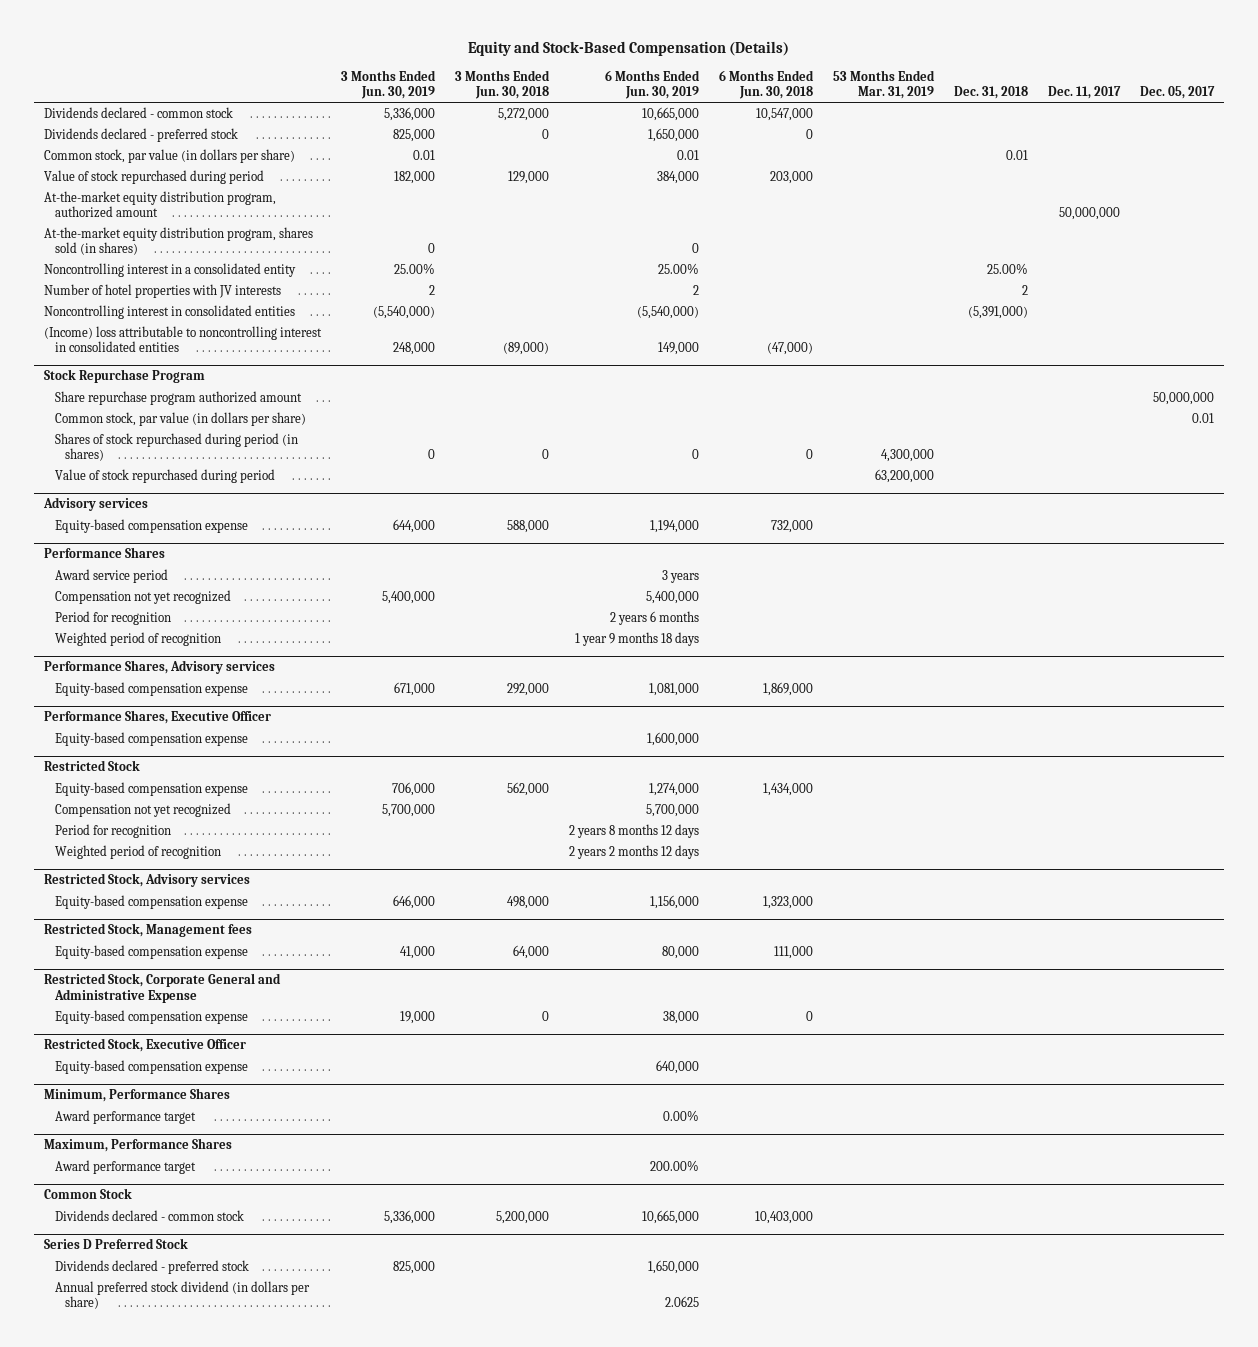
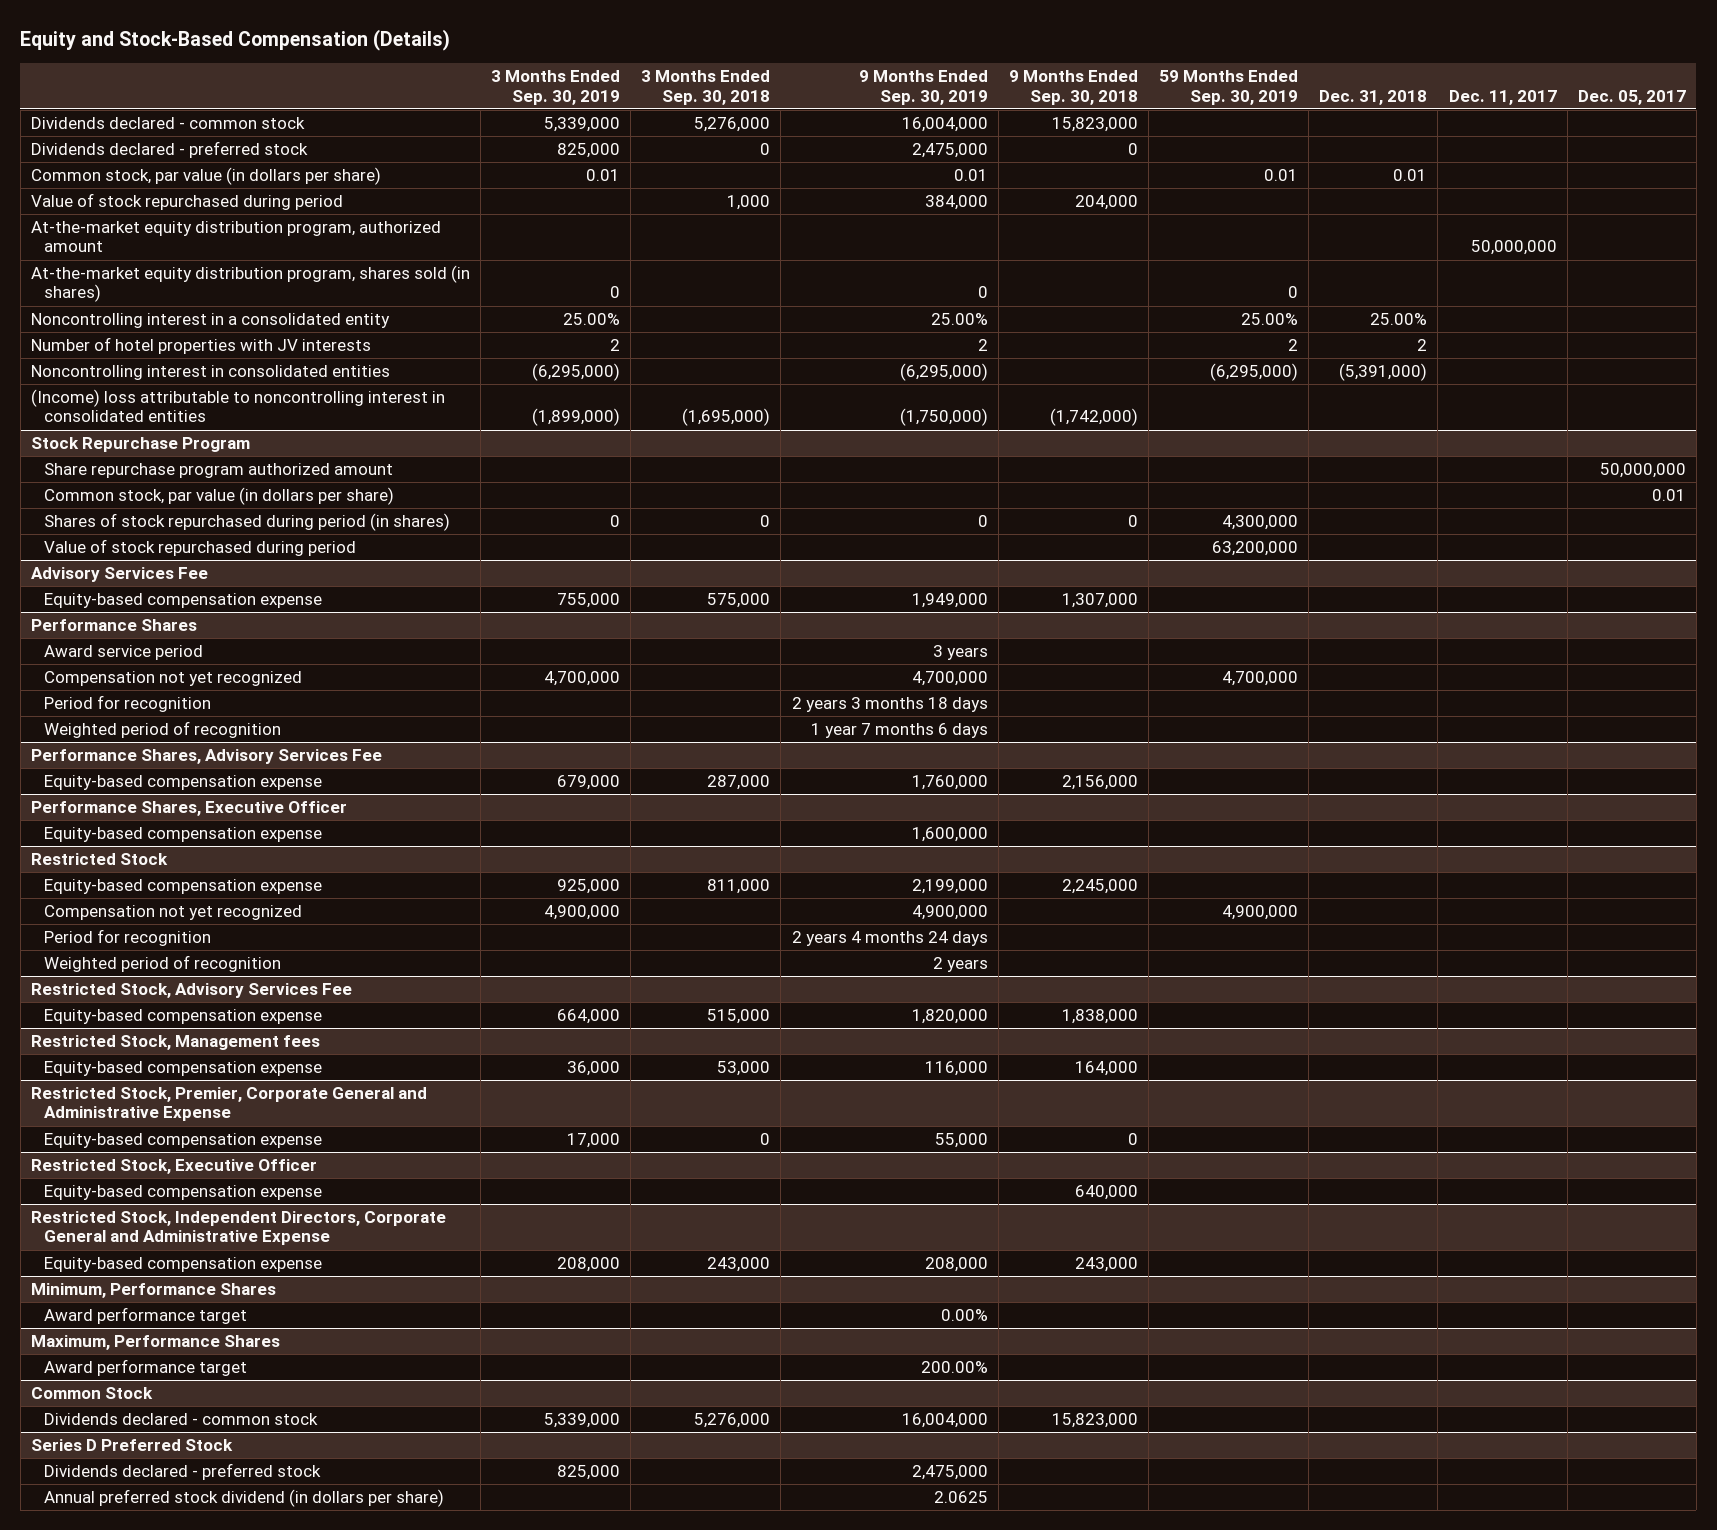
- | 3 Months Ended Jun. 30, 2019 | 3 Months Ended Jun. 30, 2018 | 6 Months Ended Jun. 30, 2019 | 6 Months Ended Jun. 30, 2018 | 53 Months Ended Mar. 31, 2019 | Dec. 31, 2018 | Dec. 11, 2017 | Dec. 05, 2017
+ | 3 Months Ended Sep. 30, 2019 | 3 Months Ended Sep. 30, 2018 | 9 Months Ended Sep. 30, 2019 | 9 Months Ended Sep. 30, 2018 | 59 Months Ended Sep. 30, 2019 | Dec. 31, 2018 | Dec. 11, 2017 | Dec. 05, 2017
- Advisory services
+ Advisory Services Fee
- Performance Shares, Advisory services
+ Performance Shares, Advisory Services Fee
- Restricted Stock, Advisory services
+ Restricted Stock, Advisory Services Fee
- Restricted Stock, Corporate General and Administrative Expense
+ Restricted Stock, Premier, Corporate General and Administrative Expense
+ Restricted Stock, Independent Directors, Corporate General and Administrative Expense
+ Equity-based compensation expense | 208,000 | 243,000 | 208,000 | 243,000 | | | |

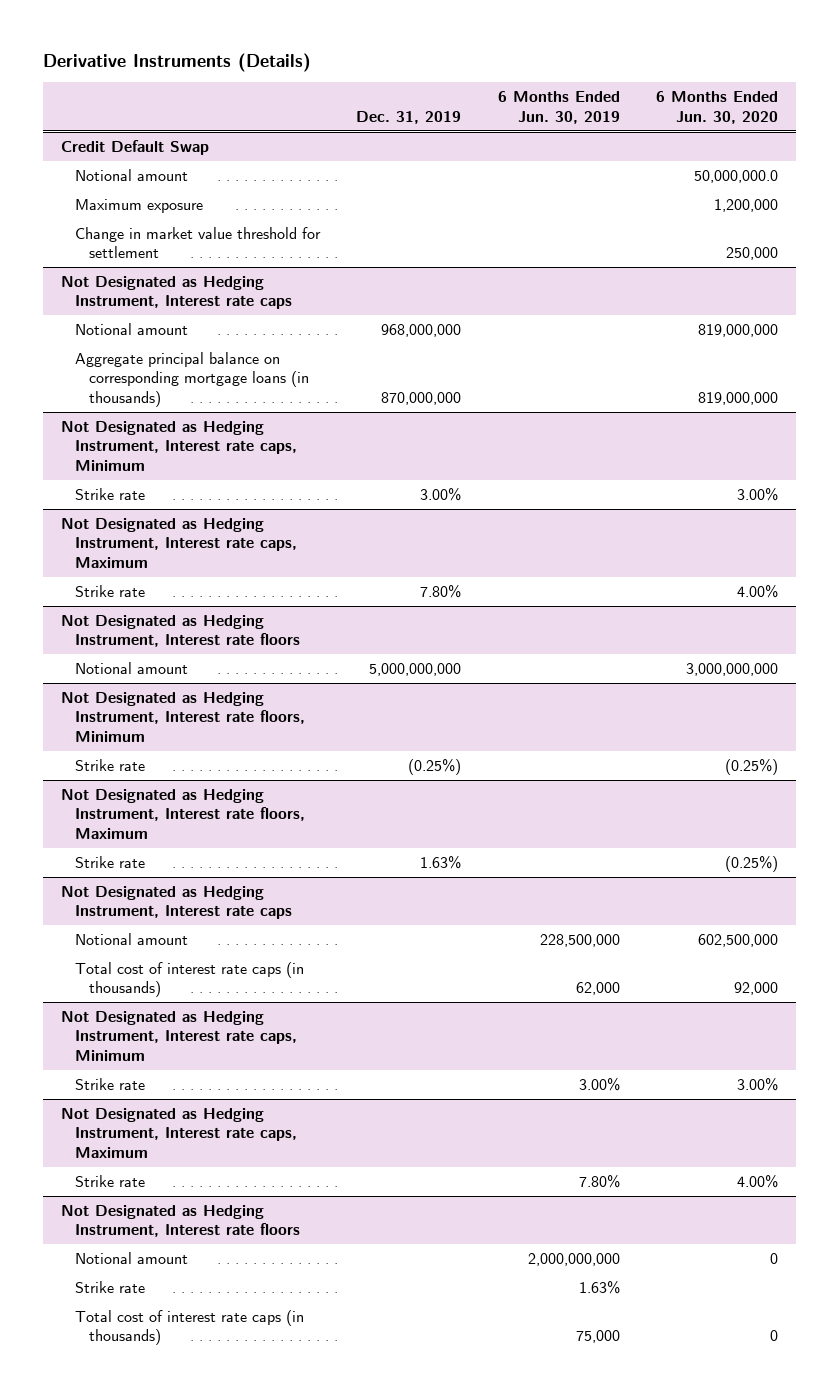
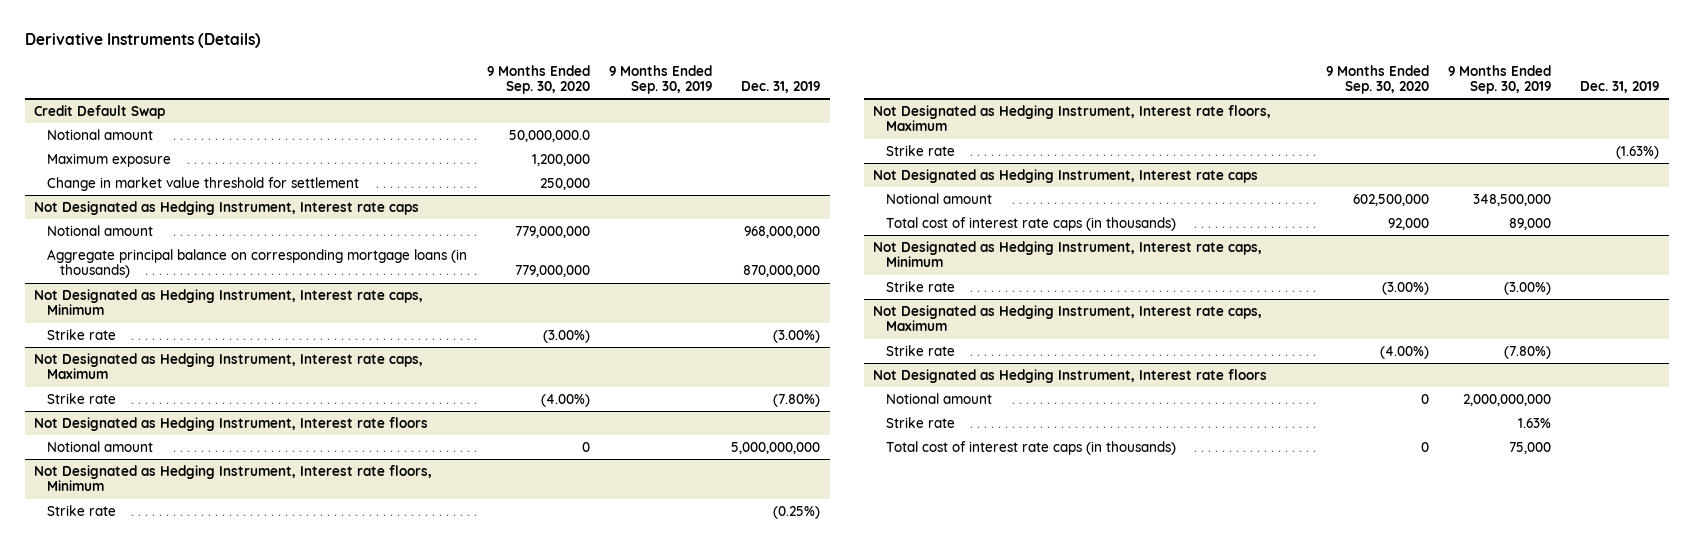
- | Dec. 31, 2019 | 6 Months Ended Jun. 30, 2019 | 6 Months Ended Jun. 30, 2020
+ | 9 Months Ended Sep. 30, 2020 | 9 Months Ended Sep. 30, 2019 | Dec. 31, 2019
@ Not Designated as Hedging Instrument, Interest rate caps, Minimum
- Strike rate | 3.00% | | 3.00%
+ Strike rate | (3.00%) | | (3.00%)
@ Not Designated as Hedging Instrument, Interest rate caps, Maximum
- Strike rate | 7.80% | | 4.00%
+ Strike rate | (4.00%) | | (7.80%)
@ Not Designated as Hedging Instrument, Interest rate floors, Maximum
- Strike rate | 1.63% | | (0.25%)
+ Strike rate | | | (1.63%)

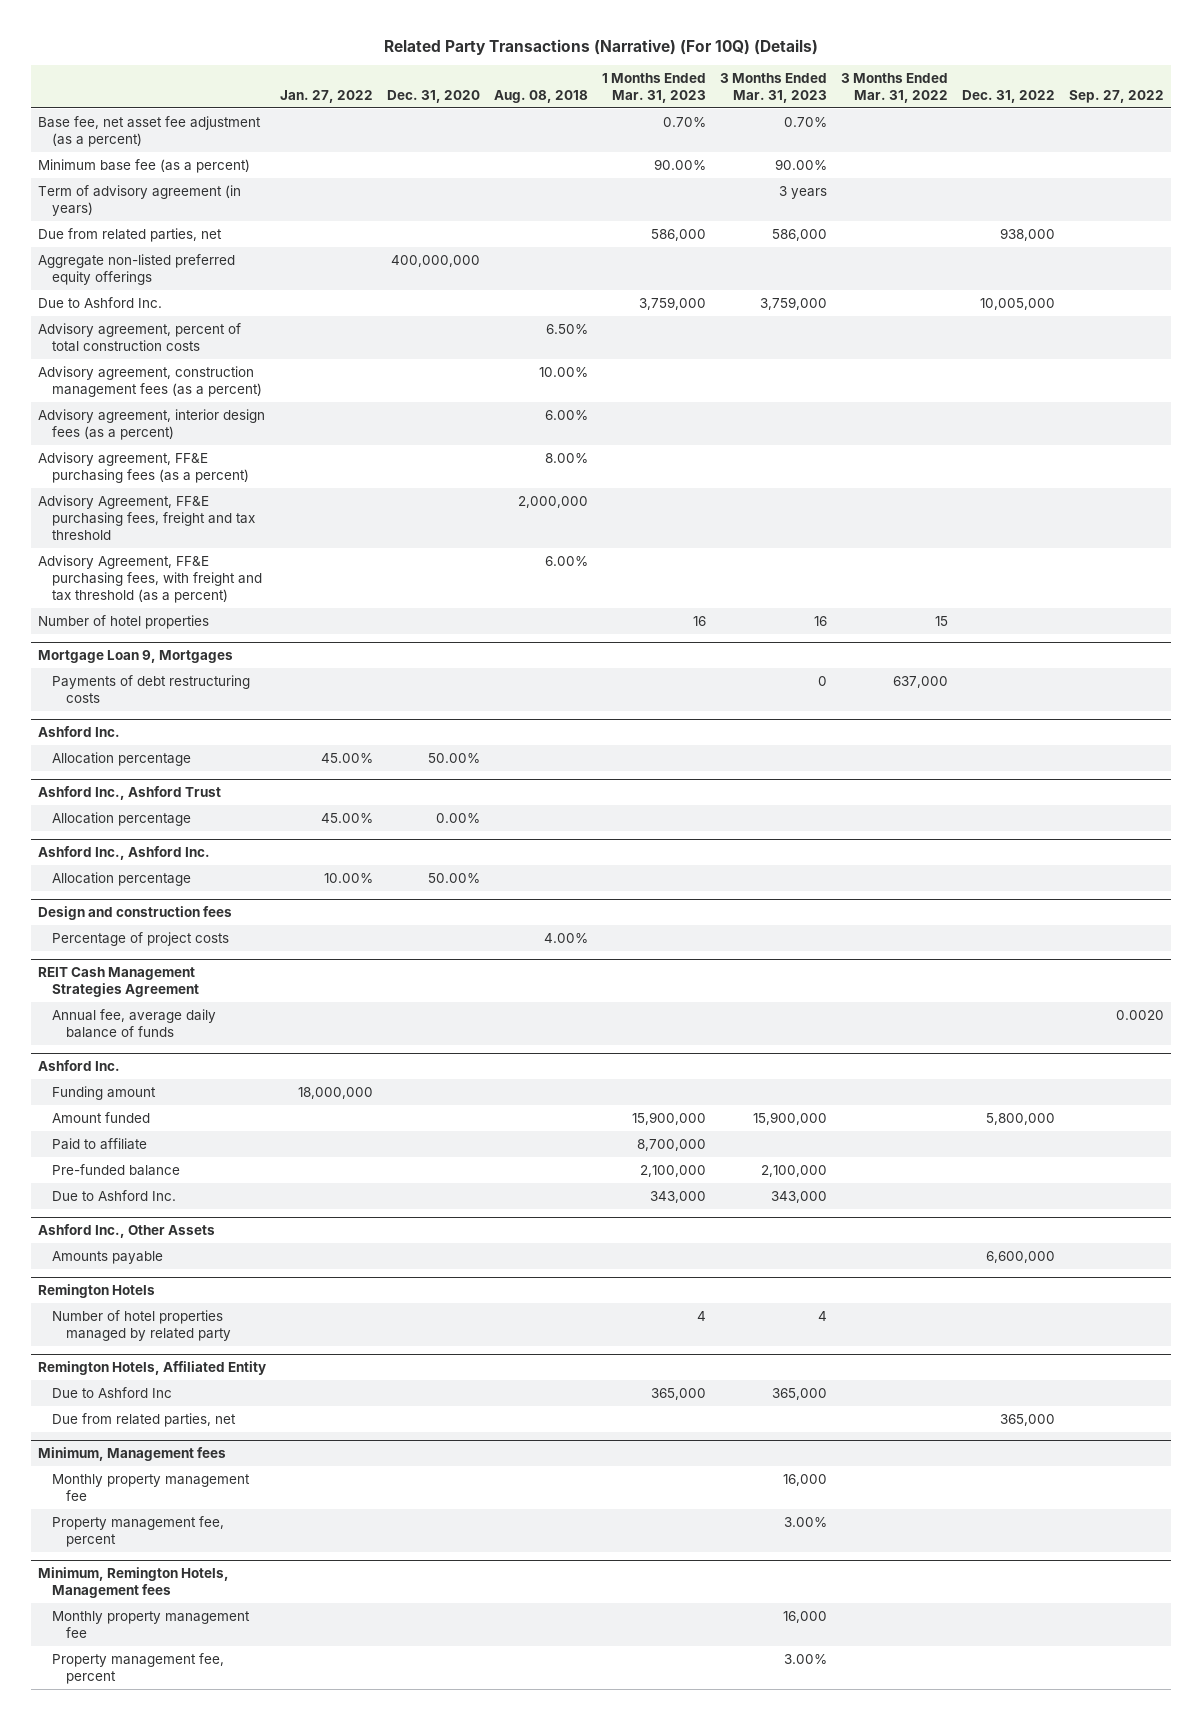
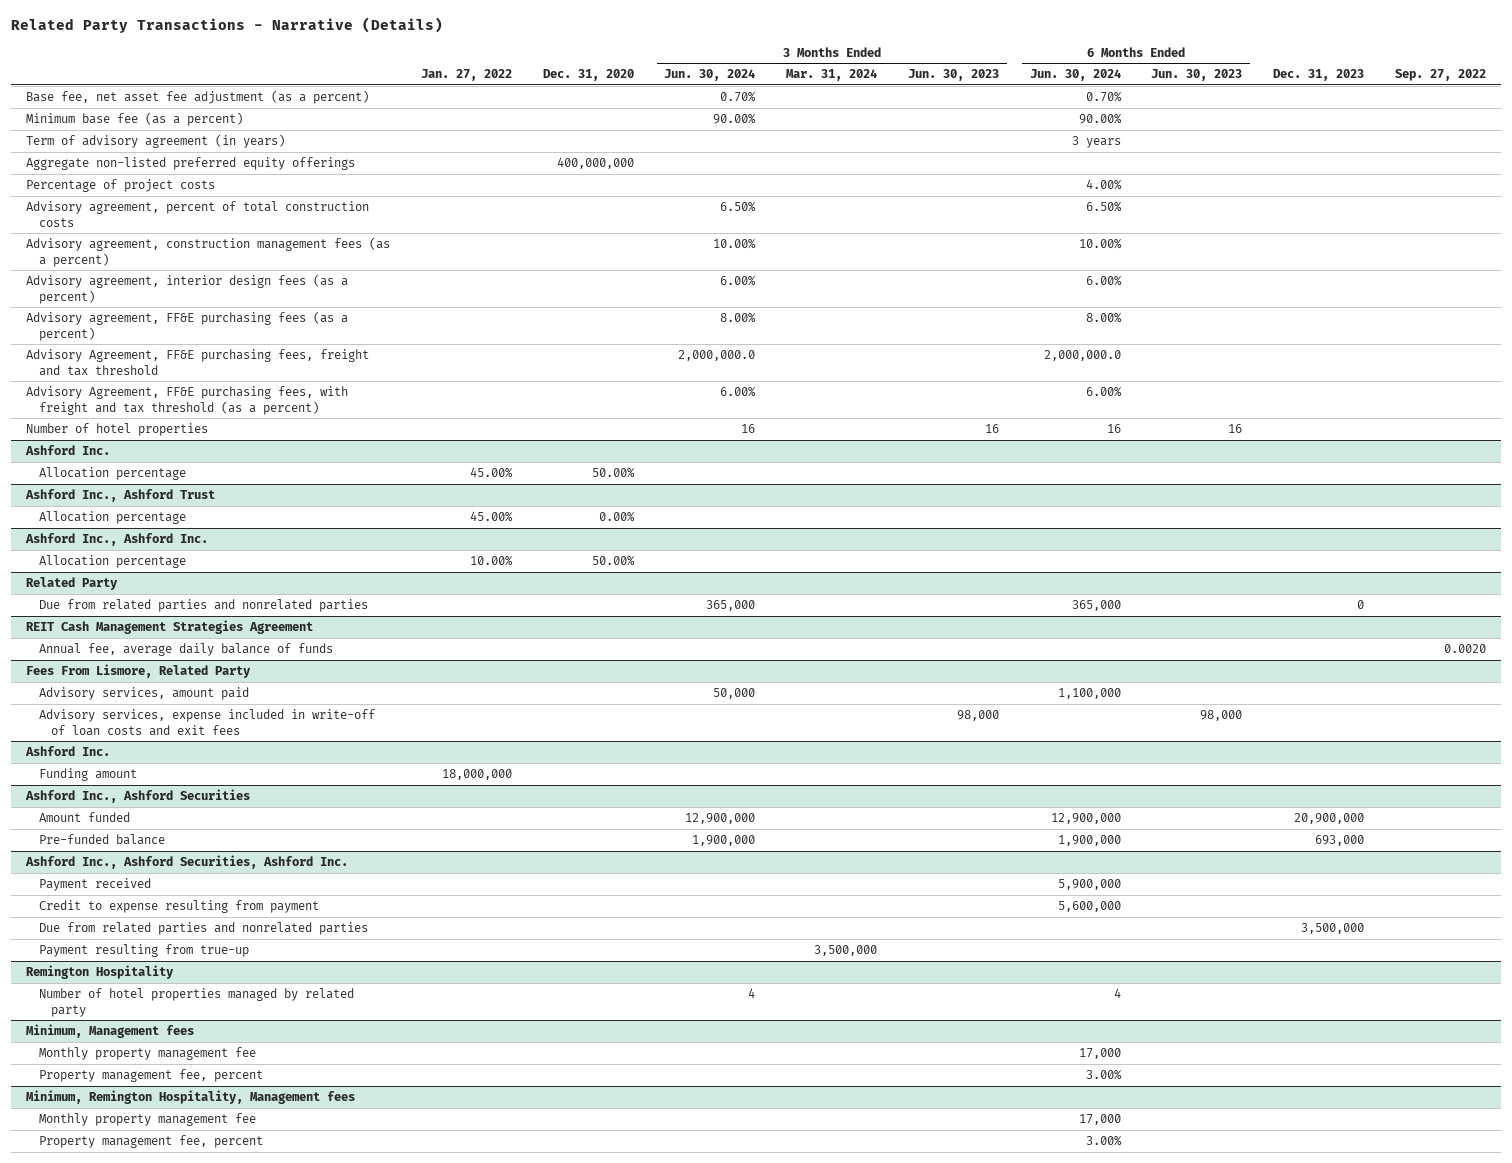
- Related Party Transactions (Narrative) (For 10Q) (Details)
+ Related Party Transactions - Narrative (Details)
- | Jan. 27, 2022 | Dec. 31, 2020 | Aug. 08, 2018 | 1 Months Ended Mar. 31, 2023 | 3 Months Ended Mar. 31, 2023 | 3 Months Ended Mar. 31, 2022 | Dec. 31, 2022 | Sep. 27, 2022
+ | Jan. 27, 2022 | Dec. 31, 2020 | 3 Months Ended Jun. 30, 2024 | 3 Months Ended Mar. 31, 2024 | 3 Months Ended Jun. 30, 2023 | 6 Months Ended Jun. 30, 2024 | 6 Months Ended Jun. 30, 2023 | Dec. 31, 2023 | Sep. 27, 2022
- Due from related parties, net | | | | 586,000 | 586,000 | | 938,000 |
- Due to Ashford Inc. | | | | 3,759,000 | 3,759,000 | | 10,005,000 |
+ Percentage of project costs | | | | | | 4.00% | | |
- Mortgage Loan 9, Mortgages
- Payments of debt restructuring costs | | | | | 0 | 637,000 | |
- Design and construction fees
- Percentage of project costs | | | 4.00% | | | | |
+ Related Party
+ Due from related parties and nonrelated parties | | | 365,000 | | | 365,000 | | 0 |
+ Fees From Lismore, Related Party
+ Advisory services, amount paid | | | 50,000 | | | 1,100,000 | | |
+ Advisory services, expense included in write-off of loan costs and exit fees | | | | | 98,000 | | 98,000 | |
@ Ashford Inc.
- Amount funded | | | | 15,900,000 | 15,900,000 | | 5,800,000 |
- Paid to affiliate | | | | 8,700,000 | | | |
- Pre-funded balance | | | | 2,100,000 | 2,100,000 | | |
- Due to Ashford Inc. | | | | 343,000 | 343,000 | | |
- Ashford Inc., Other Assets
- Amounts payable | | | | | | | 6,600,000 |
- Remington Hotels
+ Ashford Inc., Ashford Securities
+ Amount funded | | | 12,900,000 | | | 12,900,000 | | 20,900,000 |
+ Pre-funded balance | | | 1,900,000 | | | 1,900,000 | | 693,000 |
+ Ashford Inc., Ashford Securities, Ashford Inc.
+ Payment received | | | | | | 5,900,000 | | |
+ Credit to expense resulting from payment | | | | | | 5,600,000 | | |
+ Due from related parties and nonrelated parties | | | | | | | | 3,500,000 |
+ Payment resulting from true-up | | | | 3,500,000 | | | | |
+ Remington Hospitality
- Remington Hotels, Affiliated Entity
- Due to Ashford Inc | | | | 365,000 | 365,000 | | |
- Due from related parties, net | | | | | | | 365,000 |
- Minimum, Remington Hotels, Management fees
+ Minimum, Remington Hospitality, Management fees

